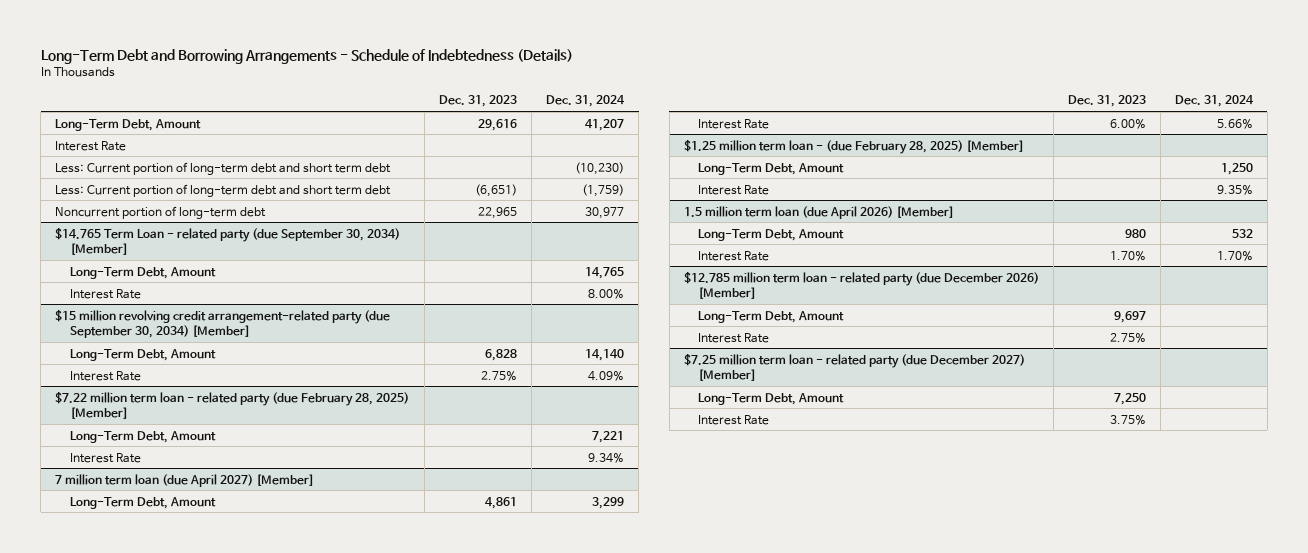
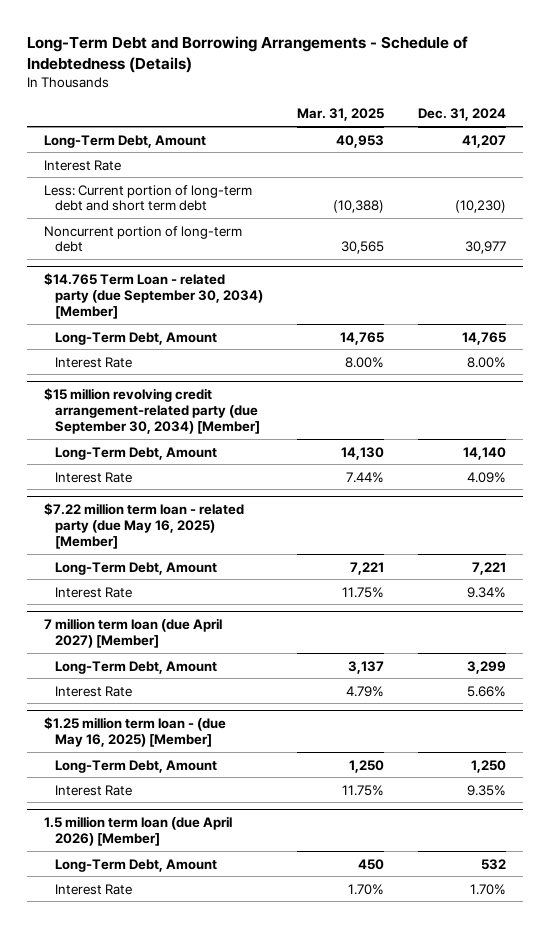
- | Dec. 31, 2023 | Dec. 31, 2024
+ | Mar. 31, 2025 | Dec. 31, 2024
- Less: Current portion of long-term debt and short term debt | (6,651) | (1,759)
- $7.22 million term loan - related party (due February 28, 2025) [Member]
+ $7.22 million term loan - related party (due May 16, 2025) [Member]
- $1.25 million term loan - (due February 28, 2025) [Member]
+ $1.25 million term loan - (due May 16, 2025) [Member]
- $12.785 million term loan - related party (due December 2026) [Member]
- Long-Term Debt, Amount | 9,697 |
- Interest Rate | 2.75% |
- $7.25 million term loan - related party (due December 2027) [Member]
- Long-Term Debt, Amount | 7,250 |
- Interest Rate | 3.75% |

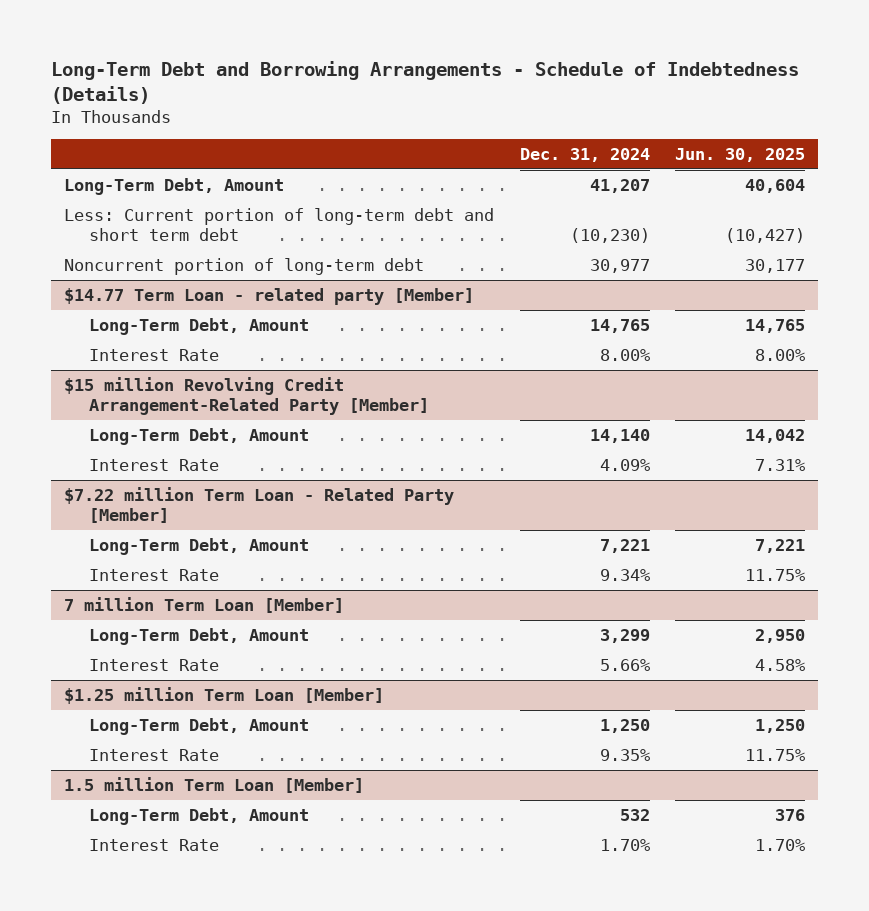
- | Mar. 31, 2025 | Dec. 31, 2024
+ | Dec. 31, 2024 | Jun. 30, 2025
- Interest Rate
- $14.765 Term Loan - related party (due September 30, 2034) [Member]
+ $14.77 Term Loan - related party [Member]
- $15 million revolving credit arrangement-related party (due September 30, 2034) [Member]
+ $15 million Revolving Credit Arrangement-Related Party [Member]
- $7.22 million term loan - related party (due May 16, 2025) [Member]
+ $7.22 million Term Loan - Related Party [Member]
- 7 million term loan (due April 2027) [Member]
+ 7 million Term Loan [Member]
- $1.25 million term loan - (due May 16, 2025) [Member]
+ $1.25 million Term Loan [Member]
- 1.5 million term loan (due April 2026) [Member]
+ 1.5 million Term Loan [Member]

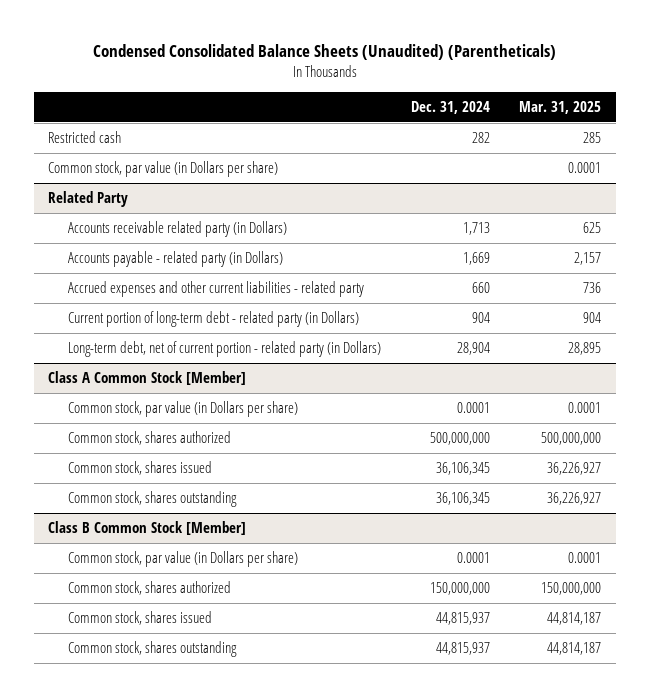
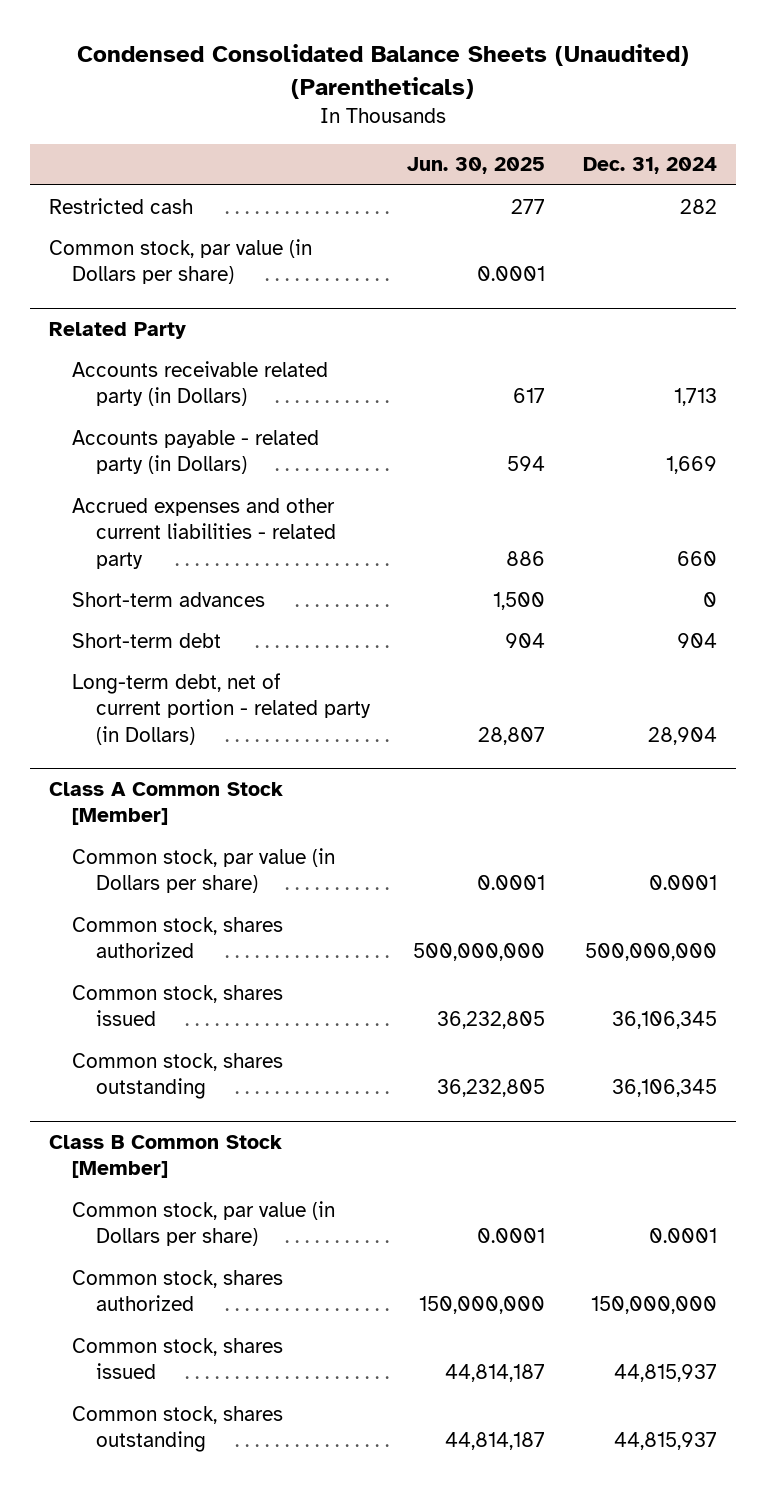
- | Dec. 31, 2024 | Mar. 31, 2025
+ | Jun. 30, 2025 | Dec. 31, 2024
@ Related Party
- Current portion of long-term debt - related party (in Dollars) | 904 | 904
+ Short-term advances | 1,500 | 0
+ Short-term debt | 904 | 904

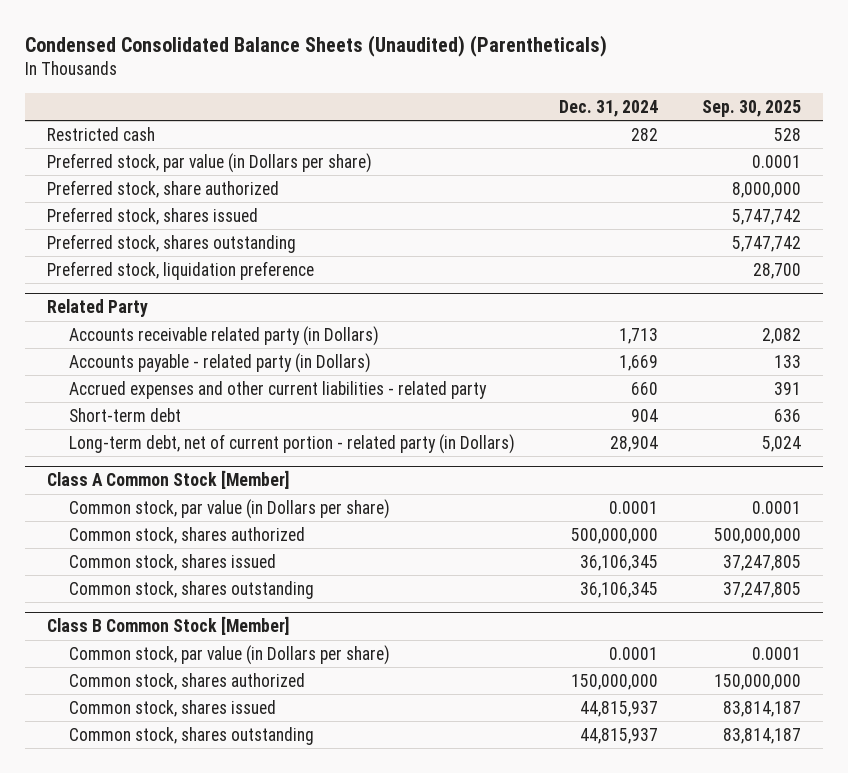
- | Jun. 30, 2025 | Dec. 31, 2024
+ | Dec. 31, 2024 | Sep. 30, 2025
- Common stock, par value (in Dollars per share) | 0.0001 |
+ Preferred stock, par value (in Dollars per share) | | 0.0001
+ Preferred stock, share authorized | | 8,000,000
+ Preferred stock, shares issued | | 5,747,742
+ Preferred stock, shares outstanding | | 5,747,742
+ Preferred stock, liquidation preference | | 28,700
@ Related Party
- Short-term advances | 1,500 | 0

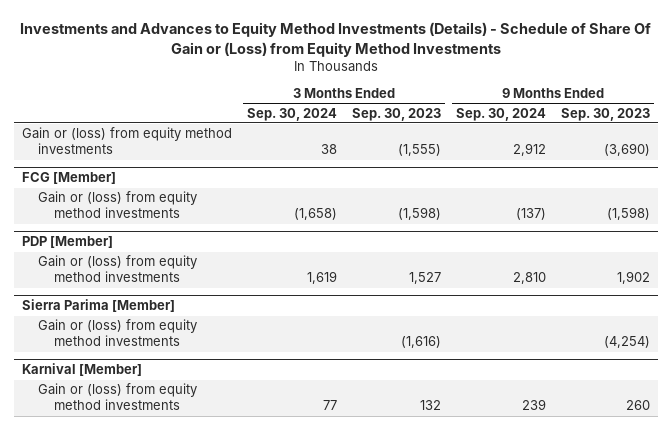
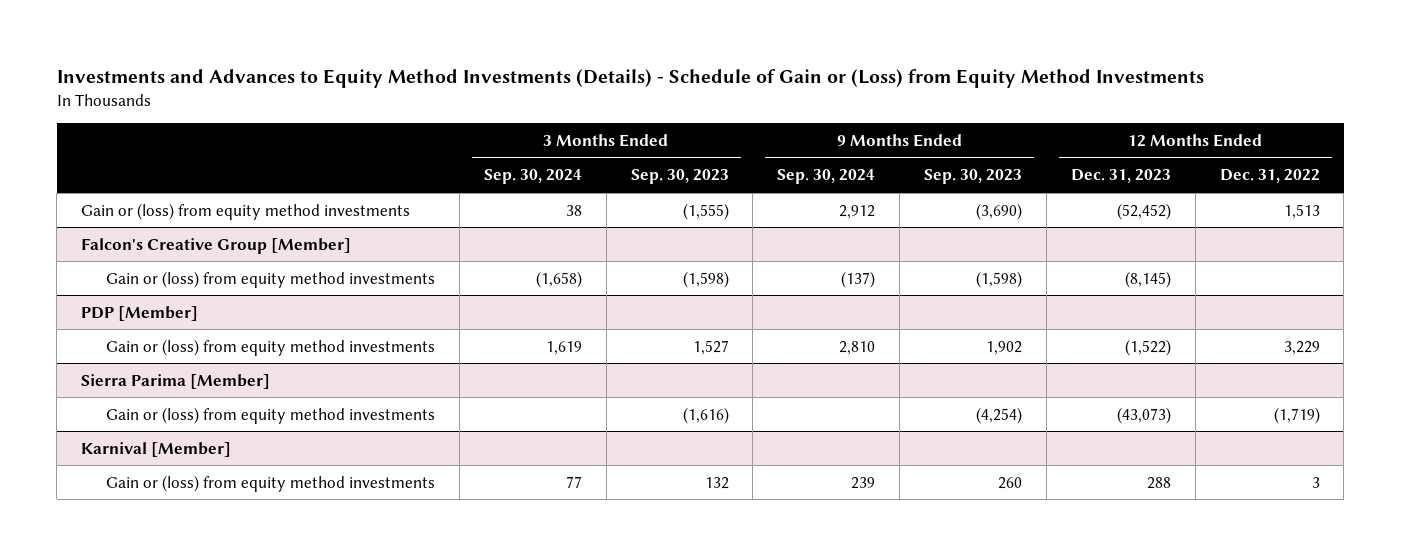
- Investments and Advances to Equity Method Investments (Details) - Schedule of Share Of Gain or (Loss) from Equity Method Investments
+ Investments and Advances to Equity Method Investments (Details) - Schedule of Gain or (Loss) from Equity Method Investments
- | 3 Months Ended Sep. 30, 2024 | 3 Months Ended Sep. 30, 2023 | 9 Months Ended Sep. 30, 2024 | 9 Months Ended Sep. 30, 2023
+ | 3 Months Ended Sep. 30, 2024 | 3 Months Ended Sep. 30, 2023 | 9 Months Ended Sep. 30, 2024 | 9 Months Ended Sep. 30, 2023 | 12 Months Ended Dec. 31, 2023 | 12 Months Ended Dec. 31, 2022
- FCG [Member]
+ Falcon's Creative Group [Member]

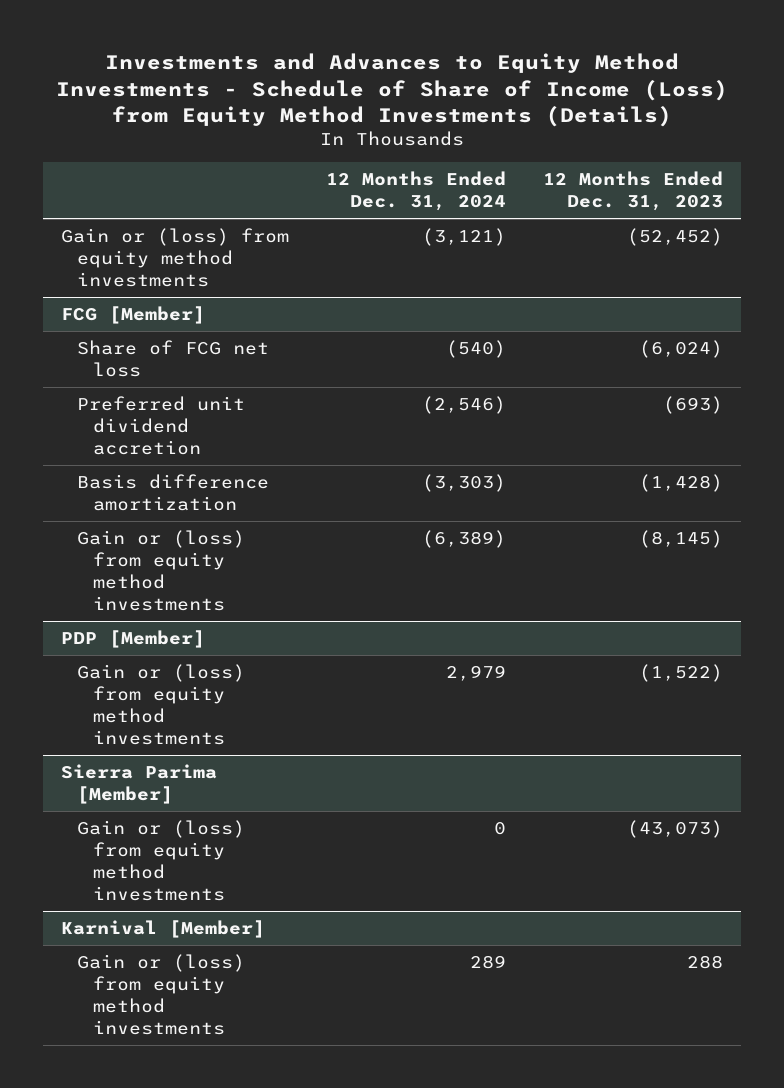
- Investments and Advances to Equity Method Investments (Details) - Schedule of Gain or (Loss) from Equity Method Investments
+ Investments and Advances to Equity Method Investments - Schedule of Share of Income (Loss) from Equity Method Investments (Details)
- | 3 Months Ended Sep. 30, 2024 | 3 Months Ended Sep. 30, 2023 | 9 Months Ended Sep. 30, 2024 | 9 Months Ended Sep. 30, 2023 | 12 Months Ended Dec. 31, 2023 | 12 Months Ended Dec. 31, 2022
+ | 12 Months Ended Dec. 31, 2024 | 12 Months Ended Dec. 31, 2023
- Falcon's Creative Group [Member]
+ FCG [Member]
+ Share of FCG net loss | (540) | (6,024)
+ Preferred unit dividend accretion | (2,546) | (693)
+ Basis difference amortization | (3,303) | (1,428)

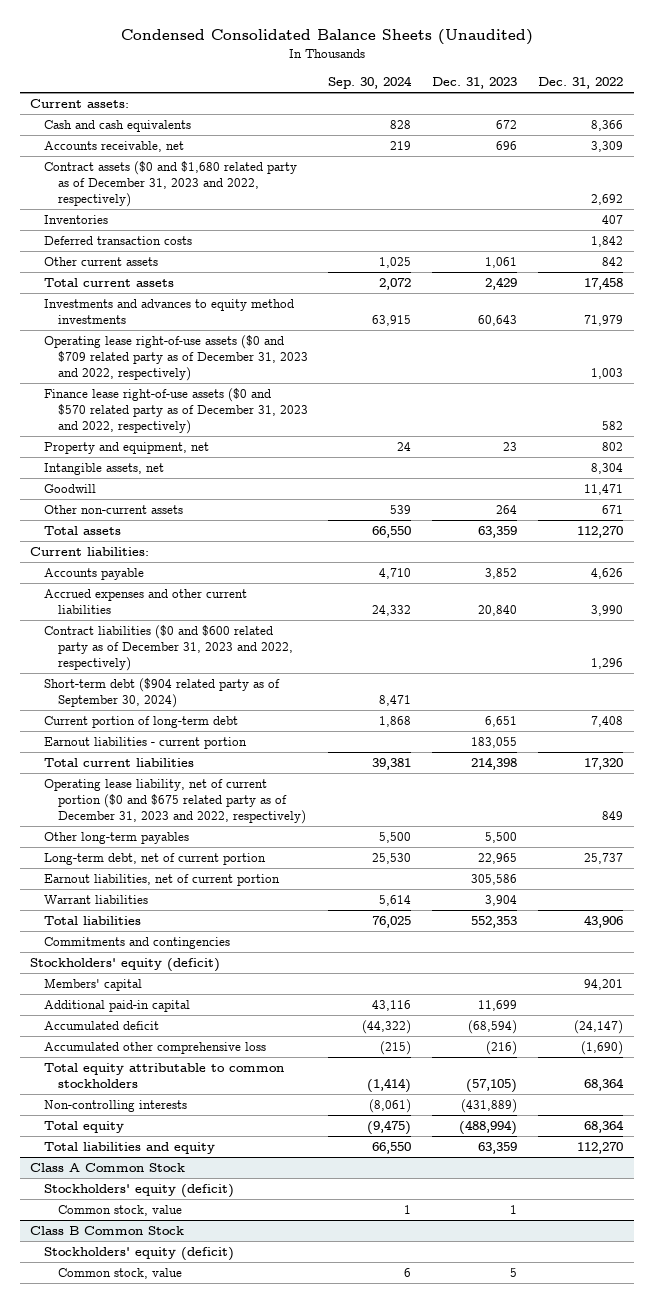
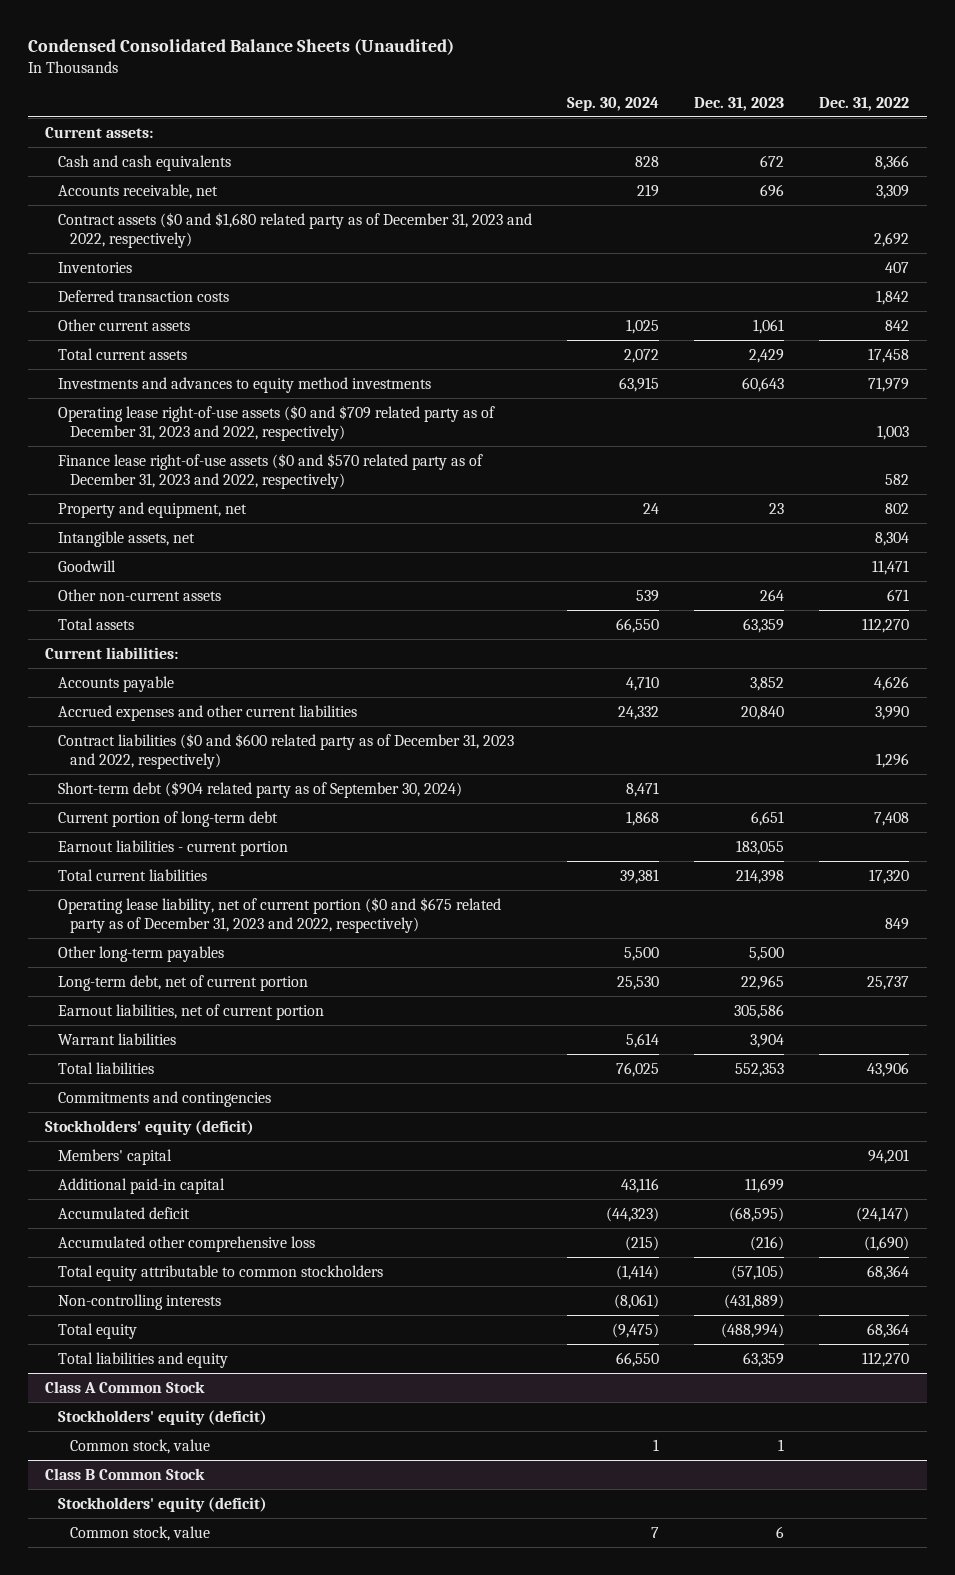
- Accumulated deficit | (44,322) | (68,594) | (24,147)
+ Accumulated deficit | (44,323) | (68,595) | (24,147)
@ Class B Common Stock
- Common stock, value | 6 | 5 |
+ Common stock, value | 7 | 6 |

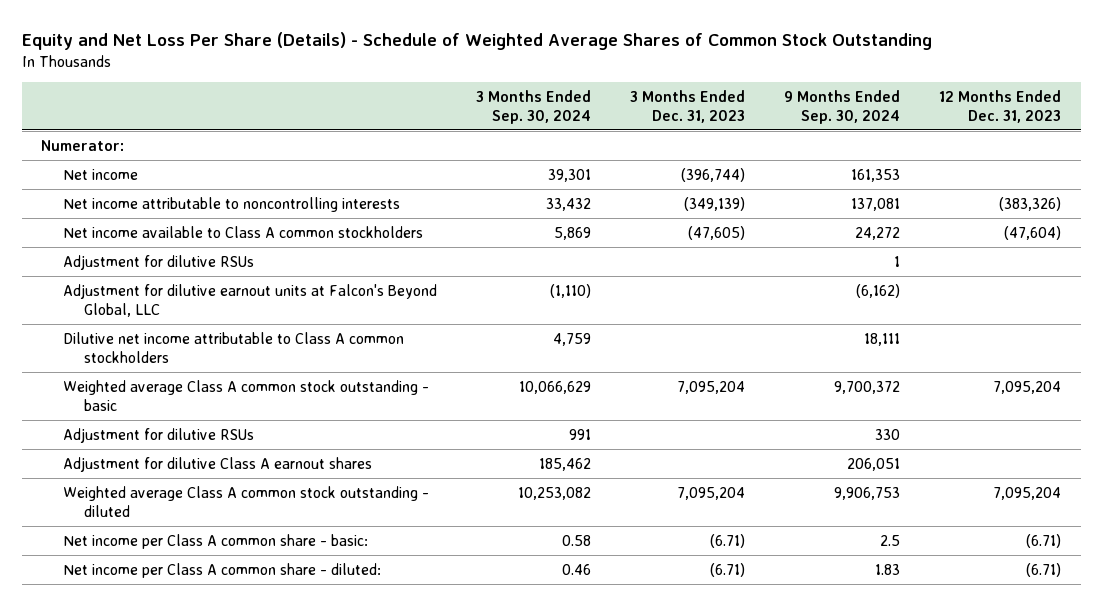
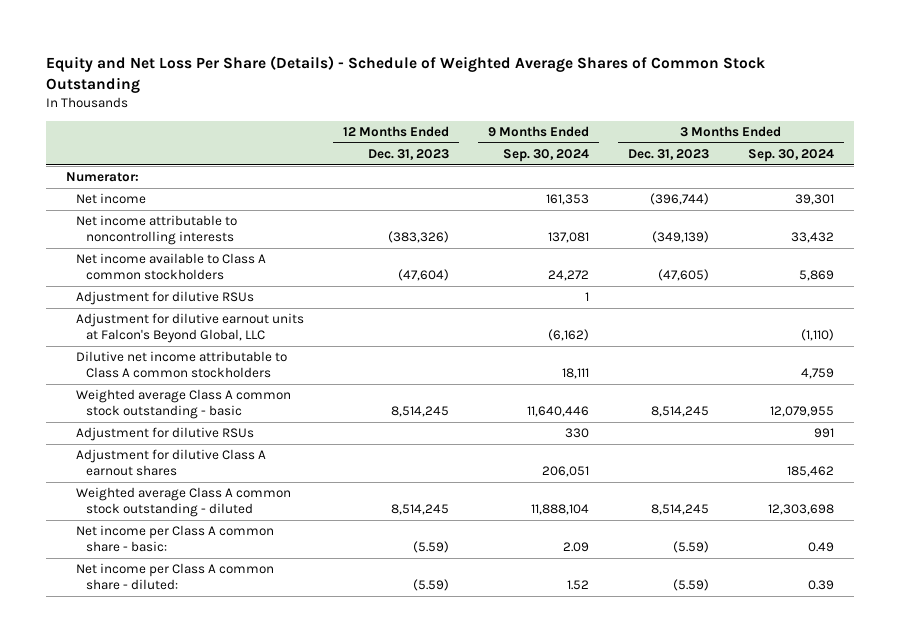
- | 3 Months Ended Sep. 30, 2024 | 3 Months Ended Dec. 31, 2023 | 9 Months Ended Sep. 30, 2024 | 12 Months Ended Dec. 31, 2023
+ | 12 Months Ended Dec. 31, 2023 | 9 Months Ended Sep. 30, 2024 | 3 Months Ended Dec. 31, 2023 | 3 Months Ended Sep. 30, 2024
- Weighted average Class A common stock outstanding - basic | 10,066,629 | 7,095,204 | 9,700,372 | 7,095,204
+ Weighted average Class A common stock outstanding - basic | 8,514,245 | 11,640,446 | 8,514,245 | 12,079,955
- Weighted average Class A common stock outstanding - diluted | 10,253,082 | 7,095,204 | 9,906,753 | 7,095,204
- Net income per Class A common share - basic: | 0.58 | (6.71) | 2.5 | (6.71)
- Net income per Class A common share - diluted: | 0.46 | (6.71) | 1.83 | (6.71)
+ Weighted average Class A common stock outstanding - diluted | 8,514,245 | 11,888,104 | 8,514,245 | 12,303,698
+ Net income per Class A common share - basic: | (5.59) | 2.09 | (5.59) | 0.49
+ Net income per Class A common share - diluted: | (5.59) | 1.52 | (5.59) | 0.39

